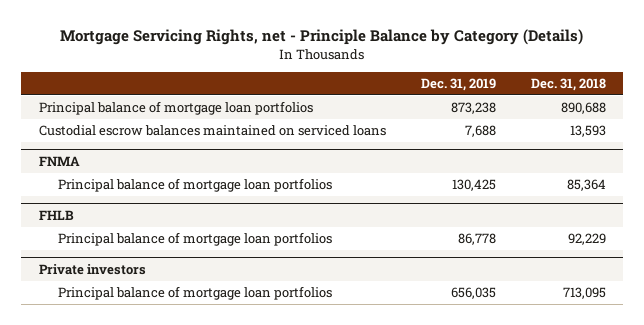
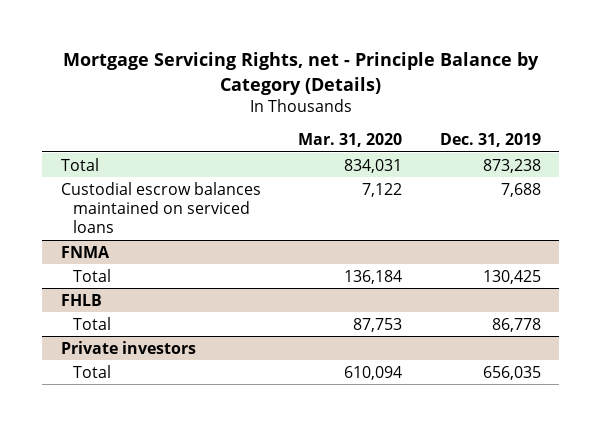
- | Dec. 31, 2019 | Dec. 31, 2018
+ | Mar. 31, 2020 | Dec. 31, 2019
- Principal balance of mortgage loan portfolios | 873,238 | 890,688
+ Total | 834,031 | 873,238
@ FNMA
- Principal balance of mortgage loan portfolios | 130,425 | 85,364
+ Total | 136,184 | 130,425
@ FHLB
- Principal balance of mortgage loan portfolios | 86,778 | 92,229
+ Total | 87,753 | 86,778
@ Private investors
- Principal balance of mortgage loan portfolios | 656,035 | 713,095
+ Total | 610,094 | 656,035

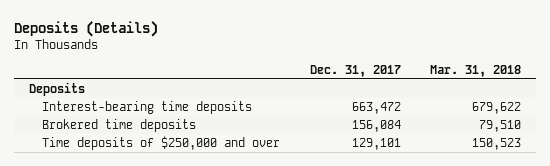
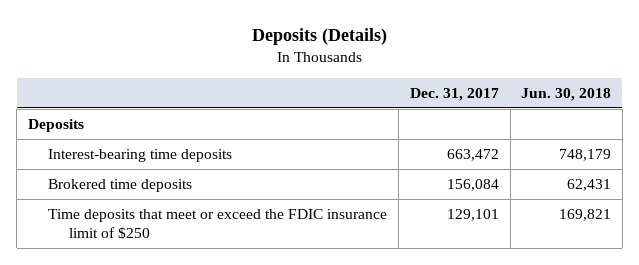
- | Dec. 31, 2017 | Mar. 31, 2018
+ | Dec. 31, 2017 | Jun. 30, 2018
- Time deposits of $250,000 and over | 129,101 | 150,523
+ Time deposits that meet or exceed the FDIC insurance limit of $250 | 129,101 | 169,821

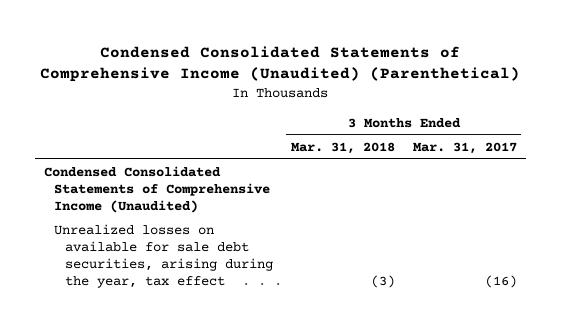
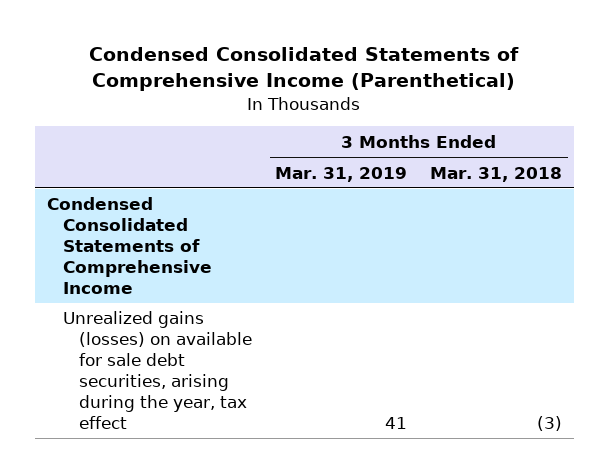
- Condensed Consolidated Statements of Comprehensive Income (Unaudited) (Parenthetical)
+ Condensed Consolidated Statements of Comprehensive Income (Parenthetical)
- | 3 Months Ended Mar. 31, 2018 | 3 Months Ended Mar. 31, 2017
+ | 3 Months Ended Mar. 31, 2019 | 3 Months Ended Mar. 31, 2018
- Condensed Consolidated Statements of Comprehensive Income (Unaudited)
- Unrealized losses on available for sale debt securities, arising during the year, tax effect | (3) | (16)
+ Condensed Consolidated Statements of Comprehensive Income
+ Unrealized gains (losses) on available for sale debt securities, arising during the year, tax effect | 41 | (3)

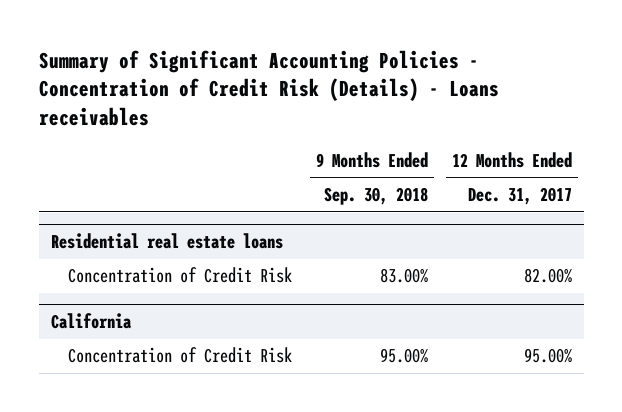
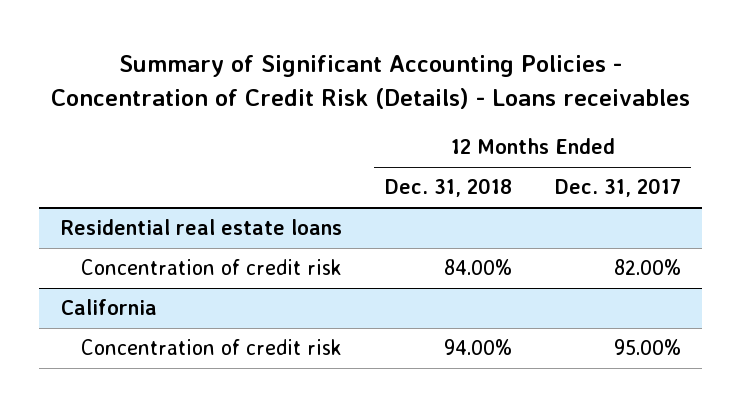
- | 9 Months Ended Sep. 30, 2018 | 12 Months Ended Dec. 31, 2017
+ | 12 Months Ended Dec. 31, 2018 | 12 Months Ended Dec. 31, 2017
@ Residential real estate loans
- Concentration of Credit Risk | 83.00% | 82.00%
+ Concentration of credit risk | 84.00% | 82.00%
@ California
- Concentration of Credit Risk | 95.00% | 95.00%
+ Concentration of credit risk | 94.00% | 95.00%

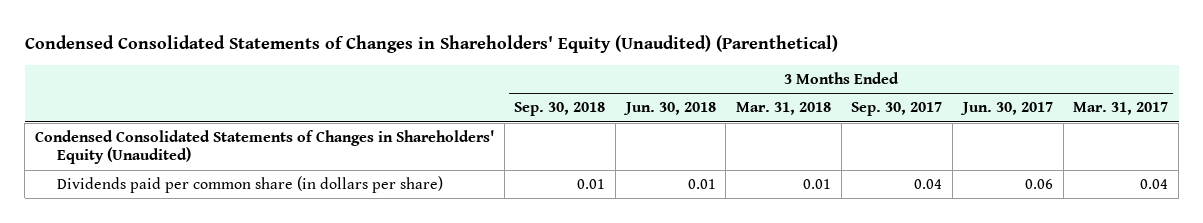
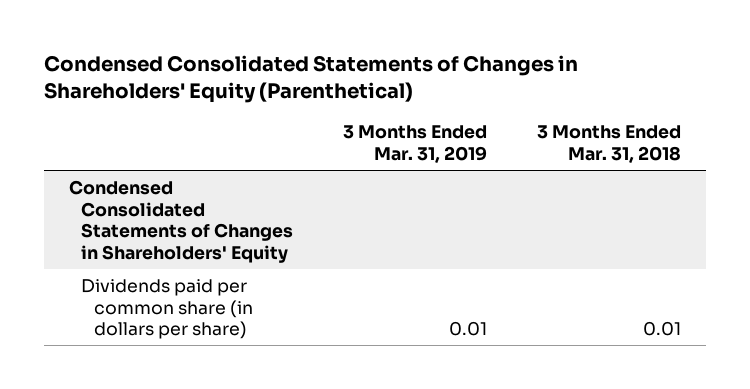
- Condensed Consolidated Statements of Changes in Shareholders' Equity (Unaudited) (Parenthetical)
+ Condensed Consolidated Statements of Changes in Shareholders' Equity (Parenthetical)
- | 3 Months Ended Sep. 30, 2018 | 3 Months Ended Jun. 30, 2018 | 3 Months Ended Mar. 31, 2018 | 3 Months Ended Sep. 30, 2017 | 3 Months Ended Jun. 30, 2017 | 3 Months Ended Mar. 31, 2017
+ | 3 Months Ended Mar. 31, 2019 | 3 Months Ended Mar. 31, 2018
- Condensed Consolidated Statements of Changes in Shareholders' Equity (Unaudited)
+ Condensed Consolidated Statements of Changes in Shareholders' Equity

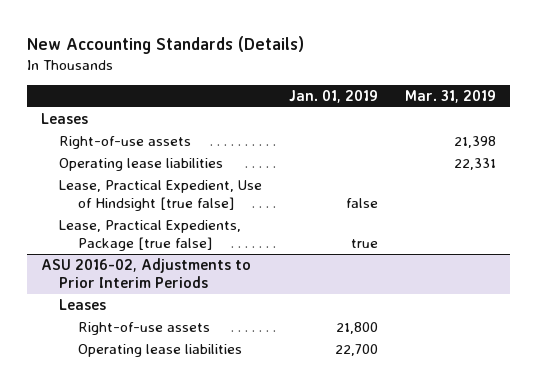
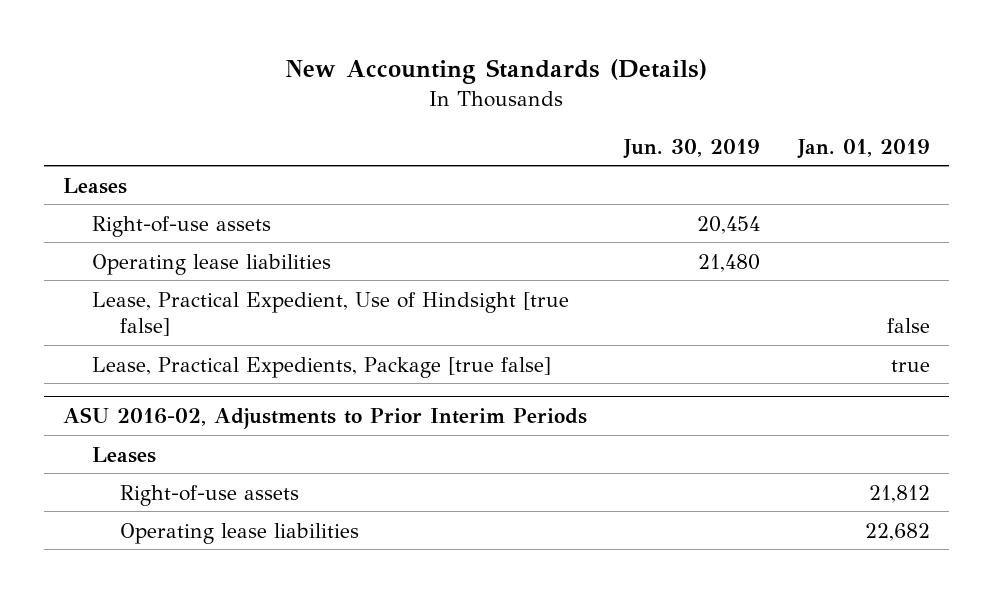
- | Jan. 01, 2019 | Mar. 31, 2019
+ | Jun. 30, 2019 | Jan. 01, 2019
@ ASU 2016-02, Adjustments to Prior Interim Periods
- Right-of-use assets | 21,800 |
- Operating lease liabilities | 22,700 |
+ Right-of-use assets | | 21,812
+ Operating lease liabilities | | 22,682

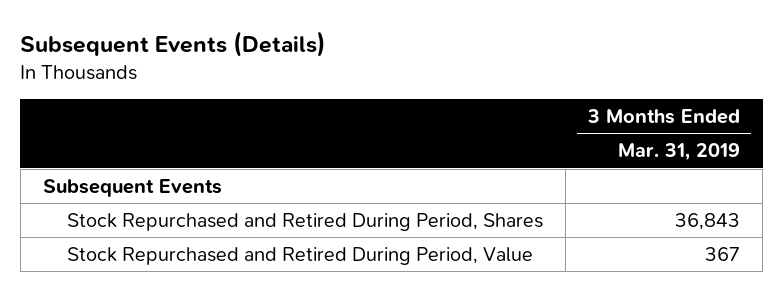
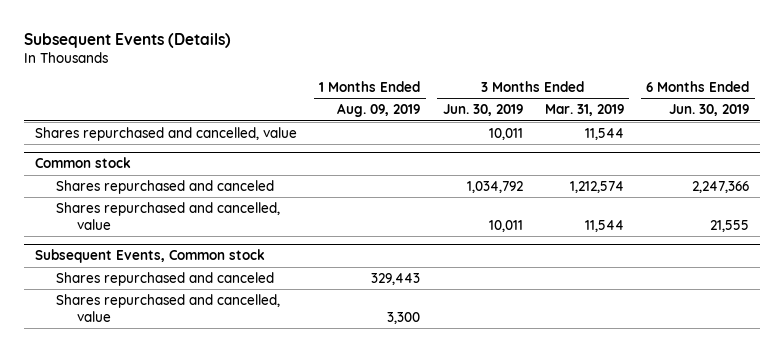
- | 3 Months Ended Mar. 31, 2019
+ | 1 Months Ended Aug. 09, 2019 | 3 Months Ended Jun. 30, 2019 | 3 Months Ended Mar. 31, 2019 | 6 Months Ended Jun. 30, 2019
- Subsequent Events
- Stock Repurchased and Retired During Period, Shares | 36,843
- Stock Repurchased and Retired During Period, Value | 367
+ Shares repurchased and cancelled, value | | 10,011 | 11,544 |
+ Common stock
+ Shares repurchased and canceled | | 1,034,792 | 1,212,574 | 2,247,366
+ Shares repurchased and cancelled, value | | 10,011 | 11,544 | 21,555
+ Subsequent Events, Common stock
+ Shares repurchased and canceled | 329,443 | | |
+ Shares repurchased and cancelled, value | 3,300 | | |

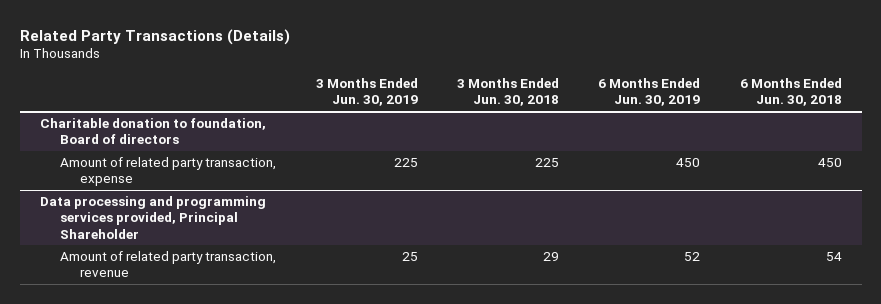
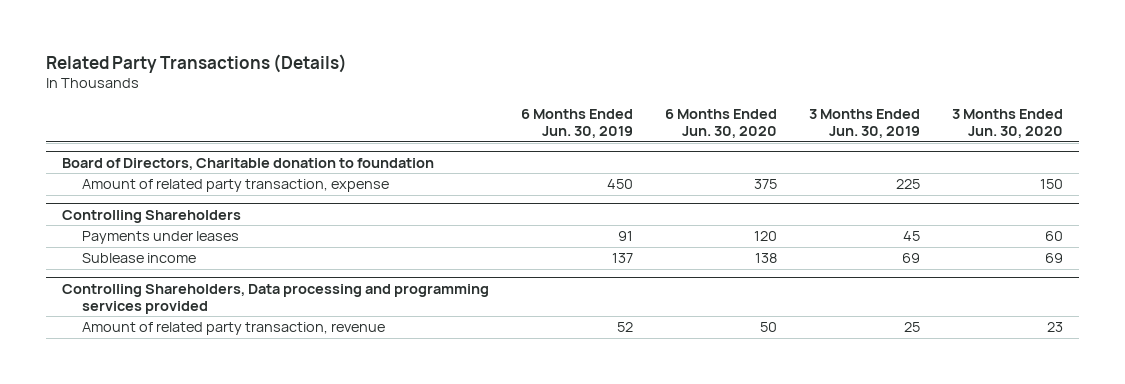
- | 3 Months Ended Jun. 30, 2019 | 3 Months Ended Jun. 30, 2018 | 6 Months Ended Jun. 30, 2019 | 6 Months Ended Jun. 30, 2018
+ | 6 Months Ended Jun. 30, 2019 | 6 Months Ended Jun. 30, 2020 | 3 Months Ended Jun. 30, 2019 | 3 Months Ended Jun. 30, 2020
- Charitable donation to foundation, Board of directors
+ Board of Directors, Charitable donation to foundation
- Data processing and programming services provided, Principal Shareholder
+ Controlling Shareholders
+ Payments under leases | 91 | 120 | 45 | 60
+ Sublease income | 137 | 138 | 69 | 69
+ Controlling Shareholders, Data processing and programming services provided

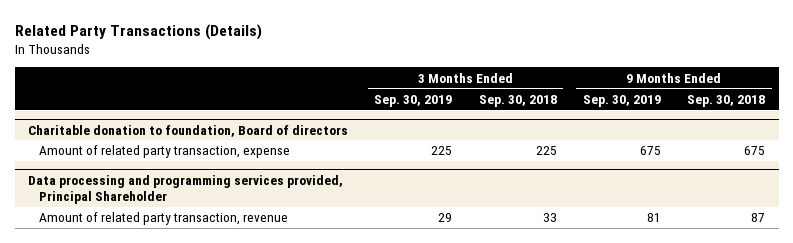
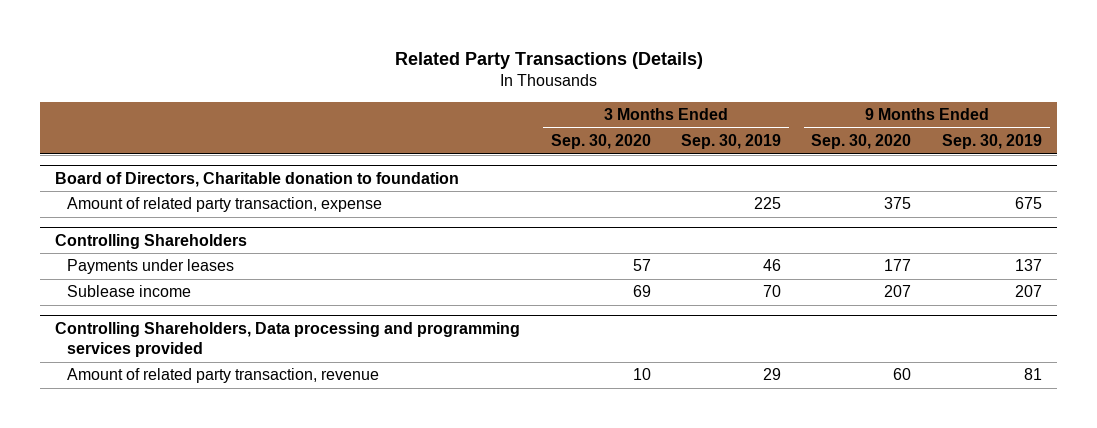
- | 3 Months Ended Sep. 30, 2019 | 3 Months Ended Sep. 30, 2018 | 9 Months Ended Sep. 30, 2019 | 9 Months Ended Sep. 30, 2018
+ | 3 Months Ended Sep. 30, 2020 | 3 Months Ended Sep. 30, 2019 | 9 Months Ended Sep. 30, 2020 | 9 Months Ended Sep. 30, 2019
- Charitable donation to foundation, Board of directors
+ Board of Directors, Charitable donation to foundation
- Data processing and programming services provided, Principal Shareholder
+ Controlling Shareholders
+ Payments under leases | 57 | 46 | 177 | 137
+ Sublease income | 69 | 70 | 207 | 207
+ Controlling Shareholders, Data processing and programming services provided

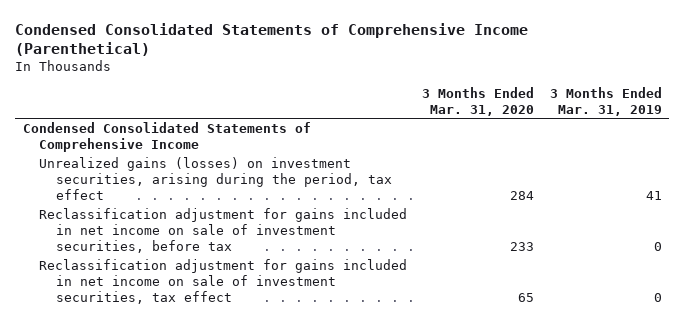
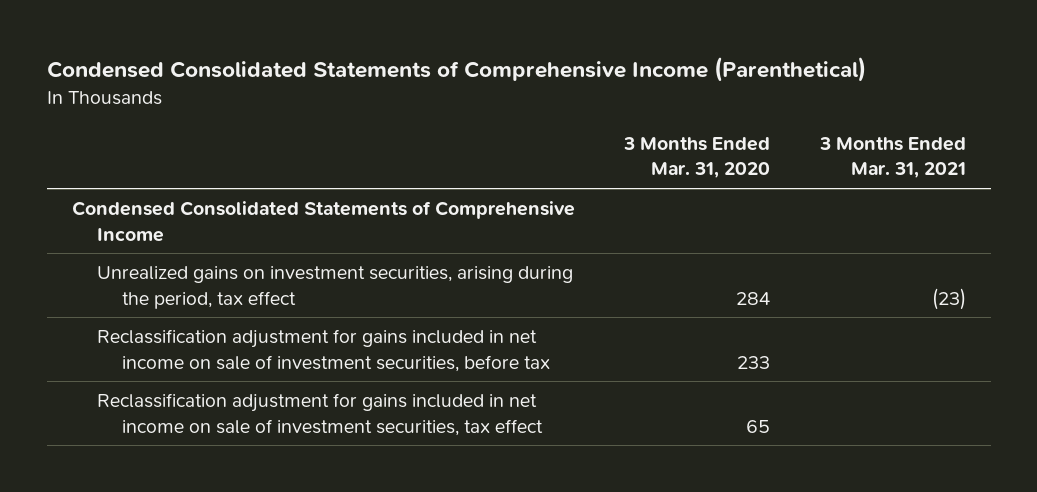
- | 3 Months Ended Mar. 31, 2020 | 3 Months Ended Mar. 31, 2019
+ | 3 Months Ended Mar. 31, 2020 | 3 Months Ended Mar. 31, 2021
- Unrealized gains (losses) on investment securities, arising during the period, tax effect | 284 | 41
+ Unrealized gains on investment securities, arising during the period, tax effect | 284 | (23)

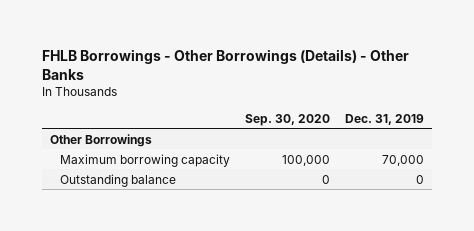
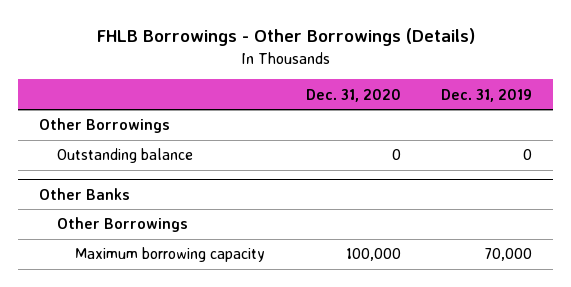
- FHLB Borrowings - Other Borrowings (Details) - Other Banks
+ FHLB Borrowings - Other Borrowings (Details)
- | Sep. 30, 2020 | Dec. 31, 2019
+ | Dec. 31, 2020 | Dec. 31, 2019
- Maximum borrowing capacity | 100,000 | 70,000
+ Other Banks
+ Other Borrowings
+ Maximum borrowing capacity | 100,000 | 70,000

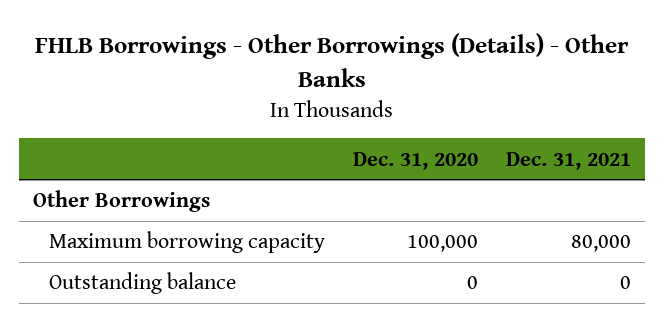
- FHLB Borrowings - Other Borrowings (Details)
+ FHLB Borrowings - Other Borrowings (Details) - Other Banks
- | Dec. 31, 2020 | Dec. 31, 2019
+ | Dec. 31, 2020 | Dec. 31, 2021
- Other Banks
- Other Borrowings
moved down: Outstanding balance | 0 | 0

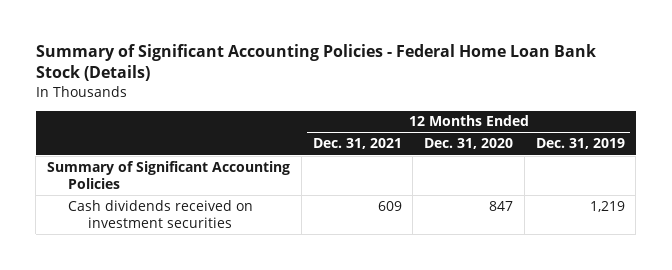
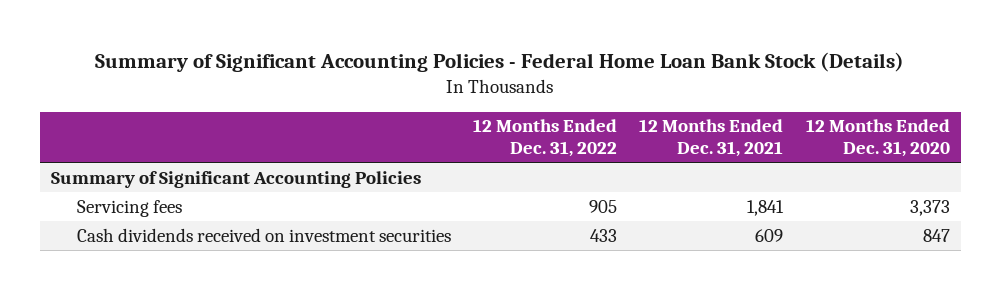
- | 12 Months Ended Dec. 31, 2021 | 12 Months Ended Dec. 31, 2020 | 12 Months Ended Dec. 31, 2019
+ | 12 Months Ended Dec. 31, 2022 | 12 Months Ended Dec. 31, 2021 | 12 Months Ended Dec. 31, 2020
+ Servicing fees | 905 | 1,841 | 3,373

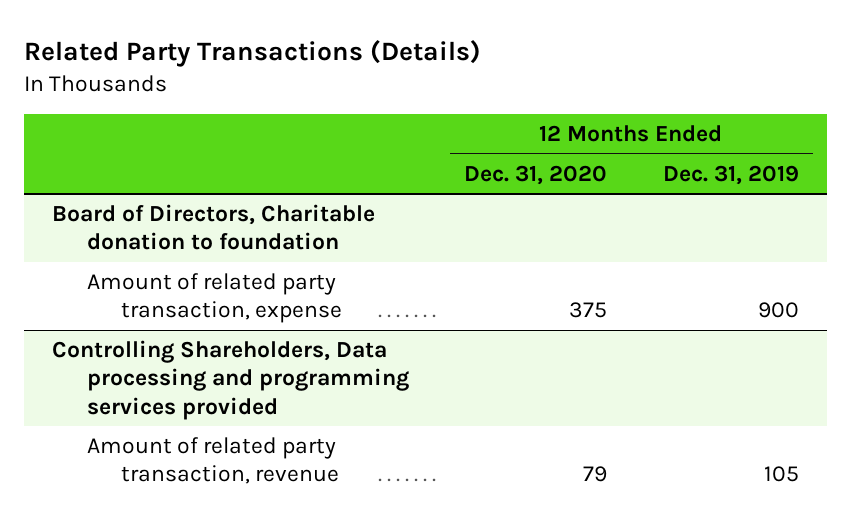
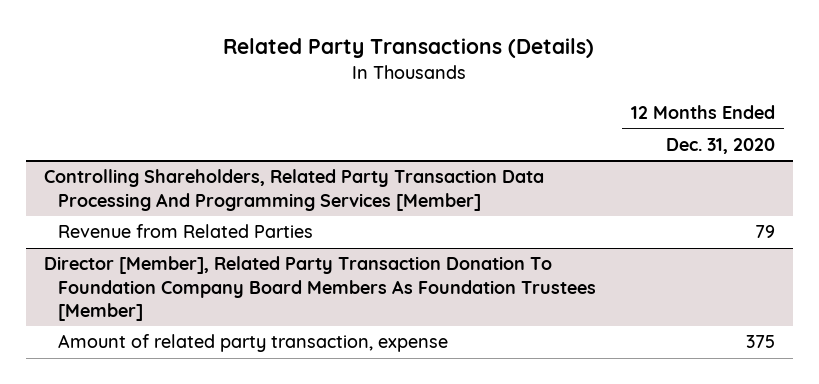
- | 12 Months Ended Dec. 31, 2020 | 12 Months Ended Dec. 31, 2019
+ | 12 Months Ended Dec. 31, 2020
- Board of Directors, Charitable donation to foundation
+ Controlling Shareholders, Related Party Transaction Data Processing And Programming Services [Member]
+ Revenue from Related Parties | 79
+ Director [Member], Related Party Transaction Donation To Foundation Company Board Members As Foundation Trustees [Member]
- Controlling Shareholders, Data processing and programming services provided
- Amount of related party transaction, revenue | 79 | 105

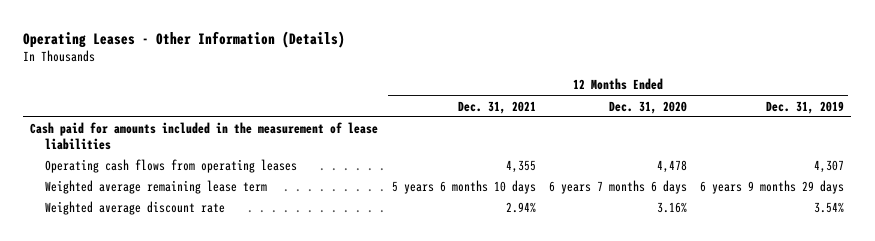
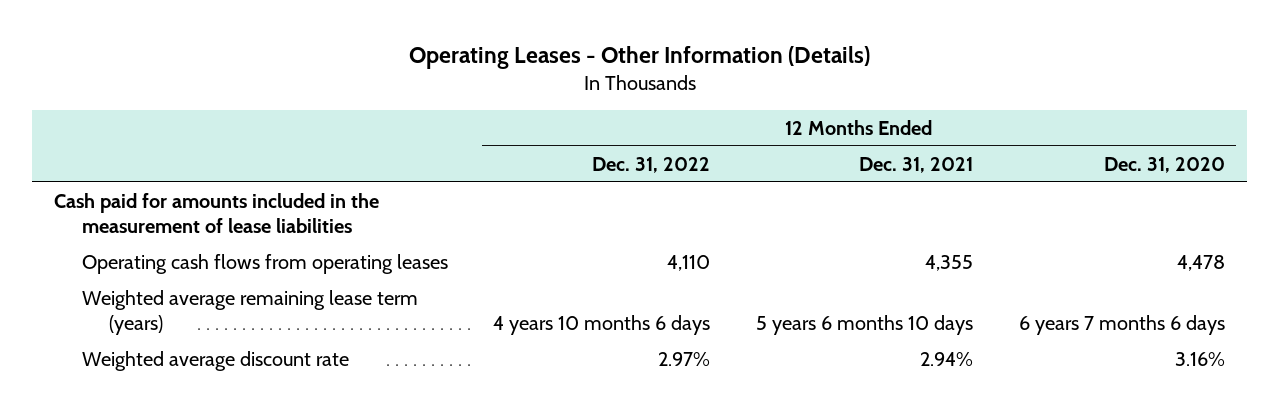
- | 12 Months Ended Dec. 31, 2021 | 12 Months Ended Dec. 31, 2020 | 12 Months Ended Dec. 31, 2019
+ | 12 Months Ended Dec. 31, 2022 | 12 Months Ended Dec. 31, 2021 | 12 Months Ended Dec. 31, 2020
- Weighted average remaining lease term | 5 years 6 months 10 days | 6 years 7 months 6 days | 6 years 9 months 29 days
+ Weighted average remaining lease term (years) | 4 years 10 months 6 days | 5 years 6 months 10 days | 6 years 7 months 6 days

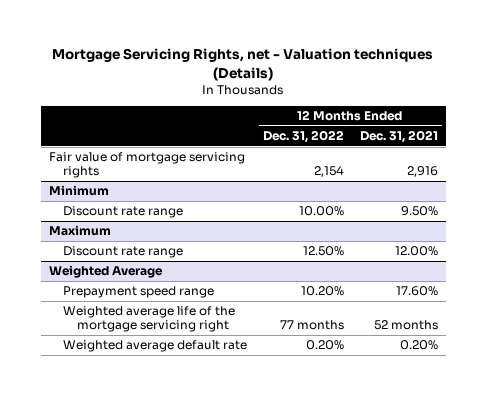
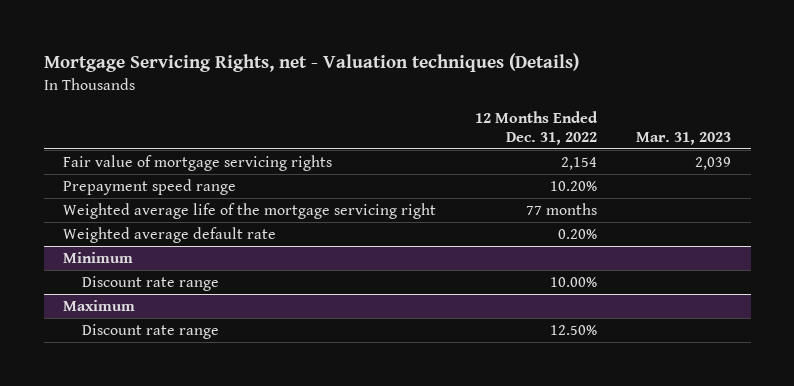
- | 12 Months Ended Dec. 31, 2022 | 12 Months Ended Dec. 31, 2021
+ | 12 Months Ended Dec. 31, 2022 | Mar. 31, 2023
+ Prepayment speed range | 10.20% |
+ Weighted average life of the mortgage servicing right | 77 months |
+ Weighted average default rate | 0.20% |
- Weighted Average
- Prepayment speed range | 10.20% | 17.60%
- Weighted average life of the mortgage servicing right | 77 months | 52 months
- Weighted average default rate | 0.20% | 0.20%

